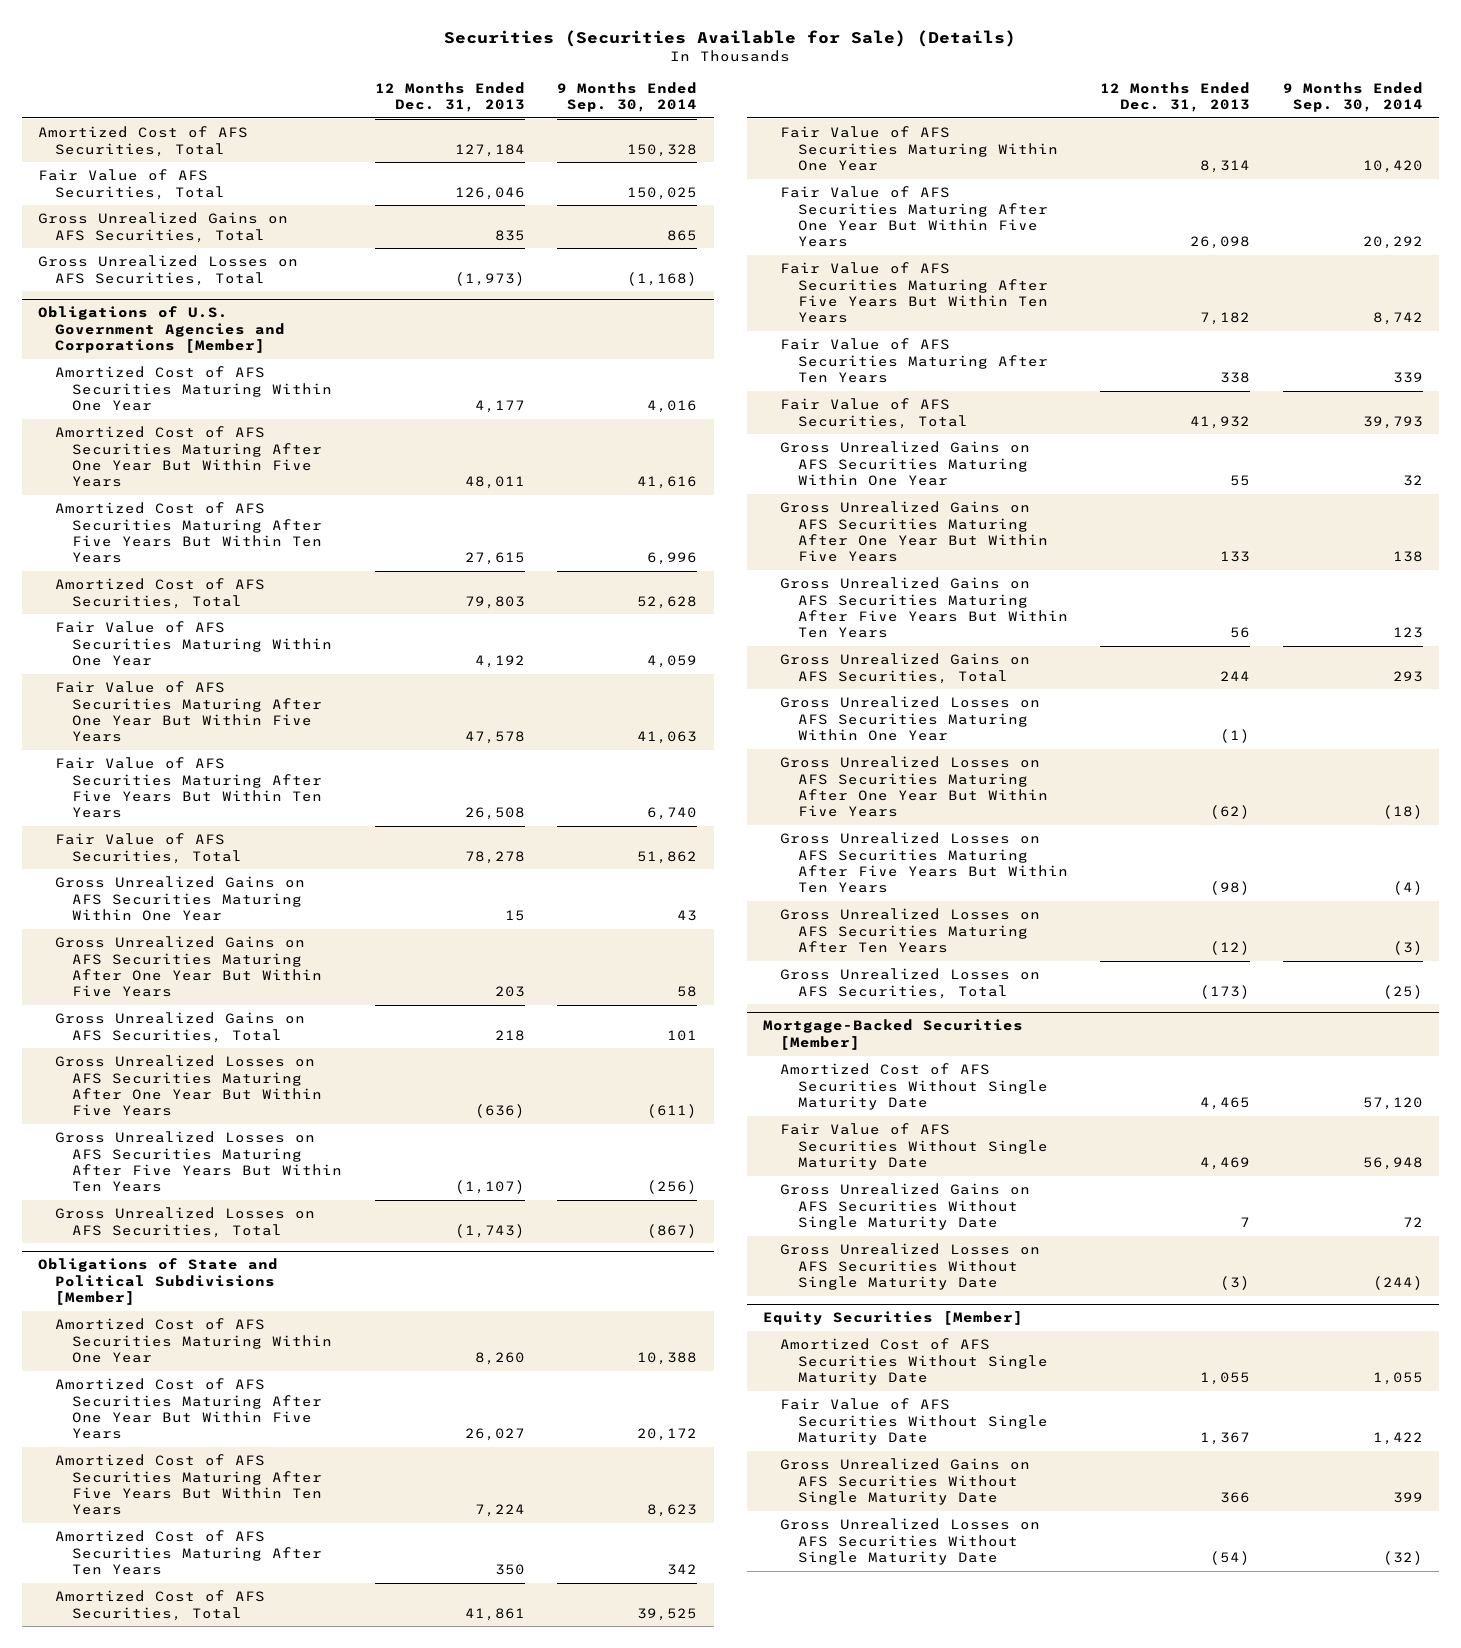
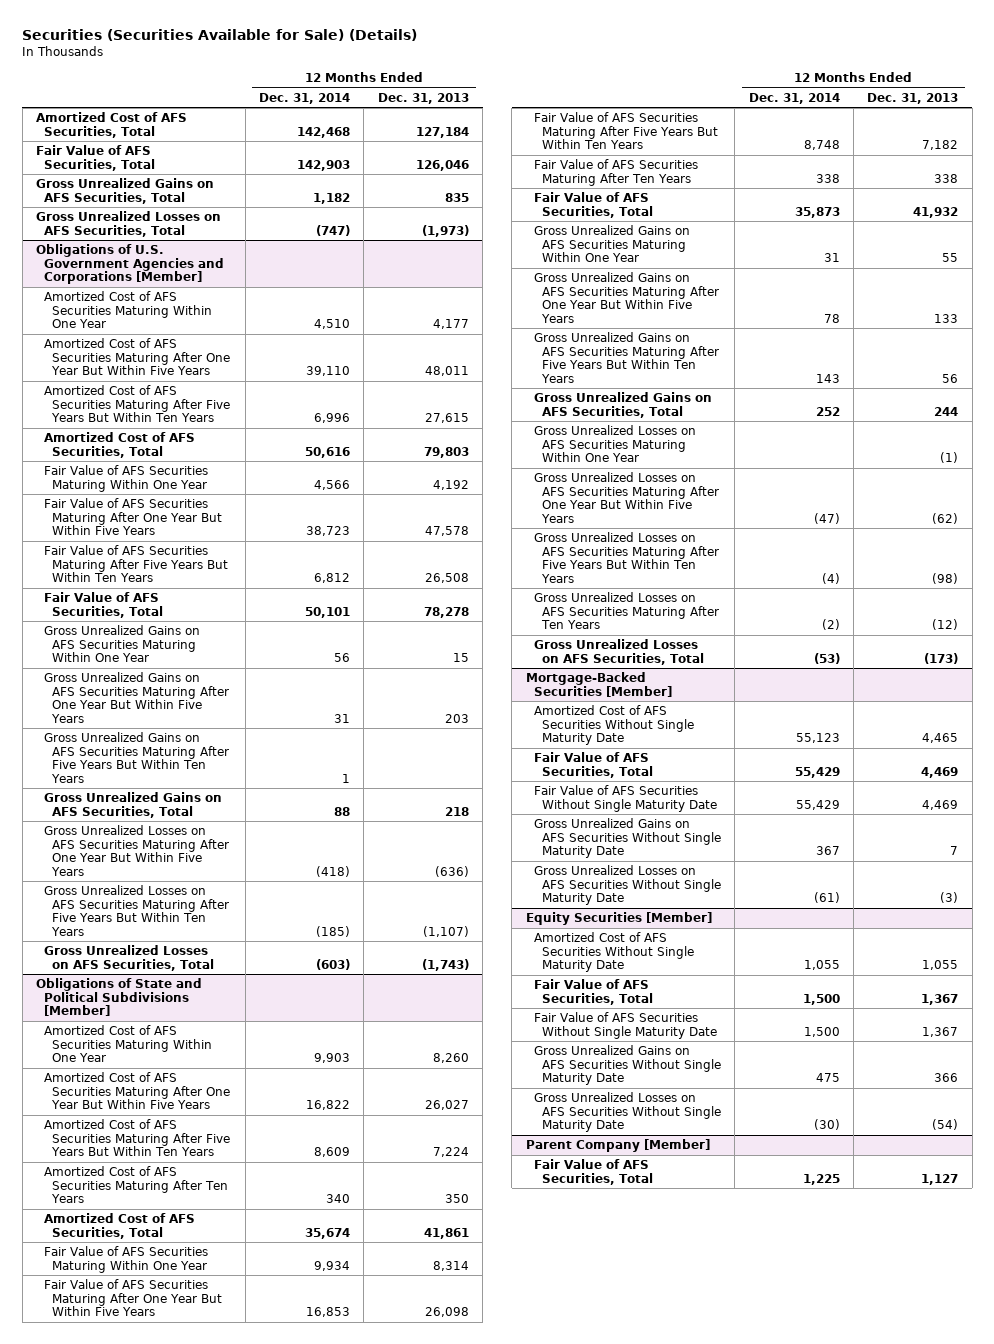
- | 12 Months Ended Dec. 31, 2013 | 9 Months Ended Sep. 30, 2014
+ | 12 Months Ended Dec. 31, 2014 | 12 Months Ended Dec. 31, 2013
@ Obligations of U.S. Government Agencies and Corporations [Member]
+ Gross Unrealized Gains on AFS Securities Maturing After Five Years But Within Ten Years | 1 |
@ Mortgage-Backed Securities [Member]
+ Fair Value of AFS Securities, Total | 55,429 | 4,469
@ Equity Securities [Member]
+ Fair Value of AFS Securities, Total | 1,500 | 1,367
+ Parent Company [Member]
+ Fair Value of AFS Securities, Total | 1,225 | 1,127

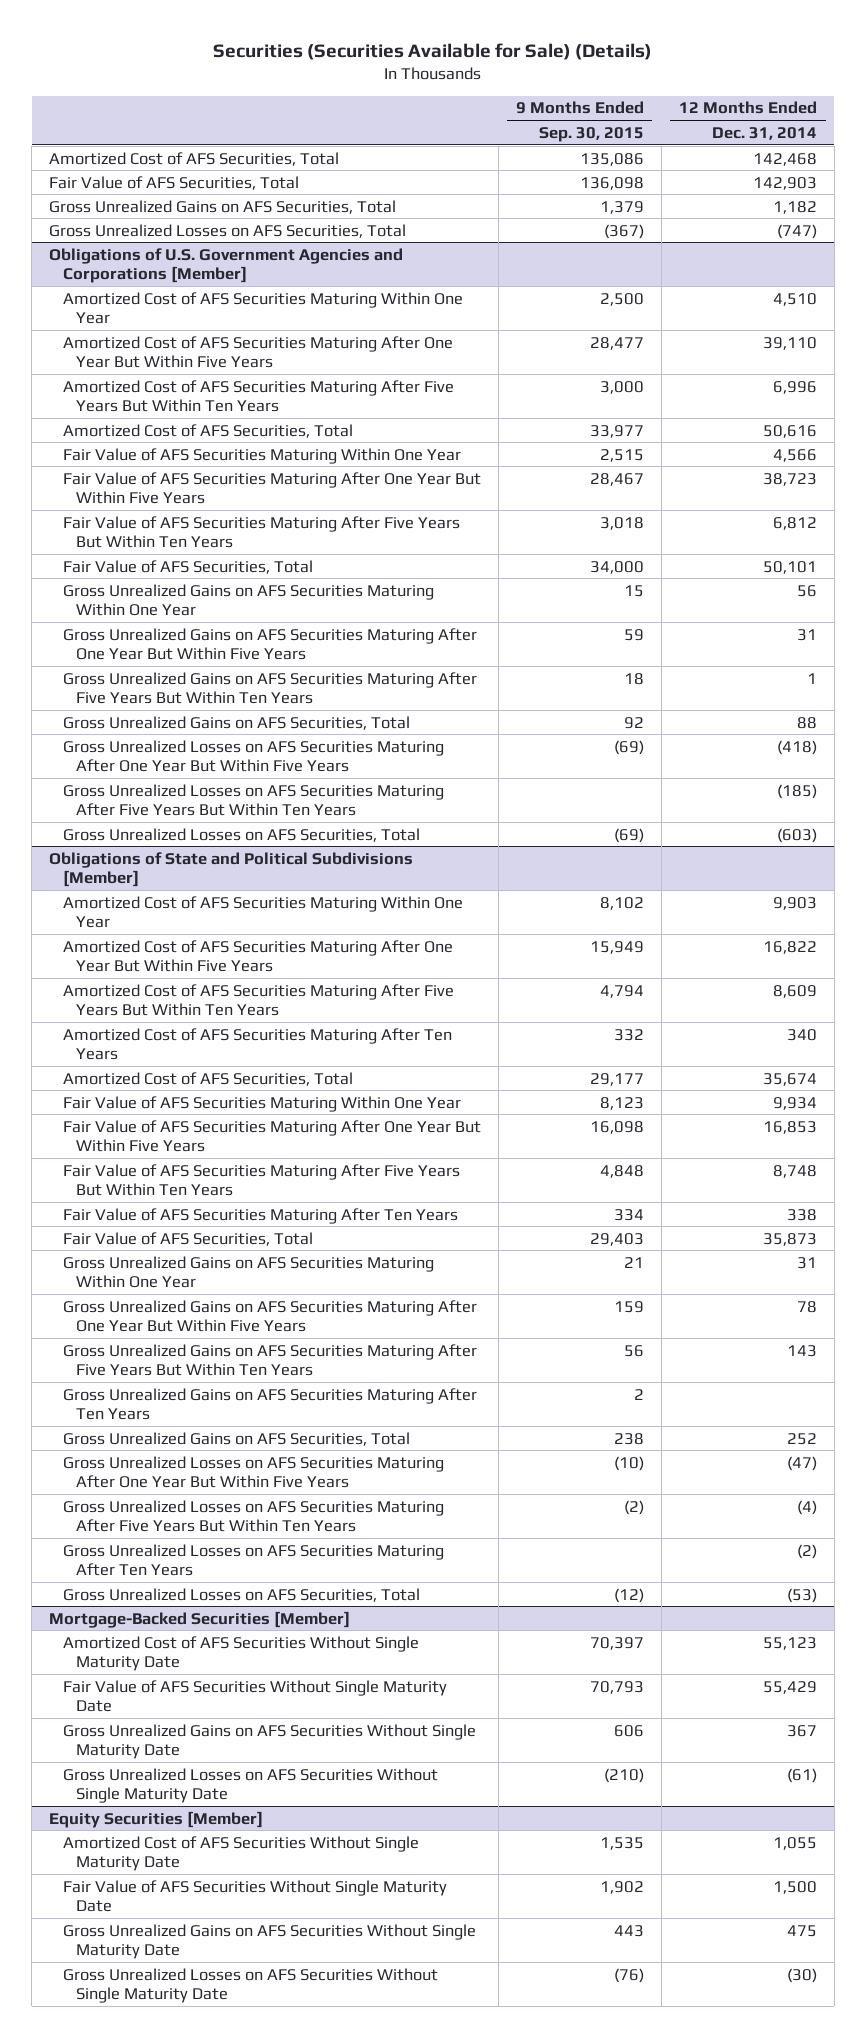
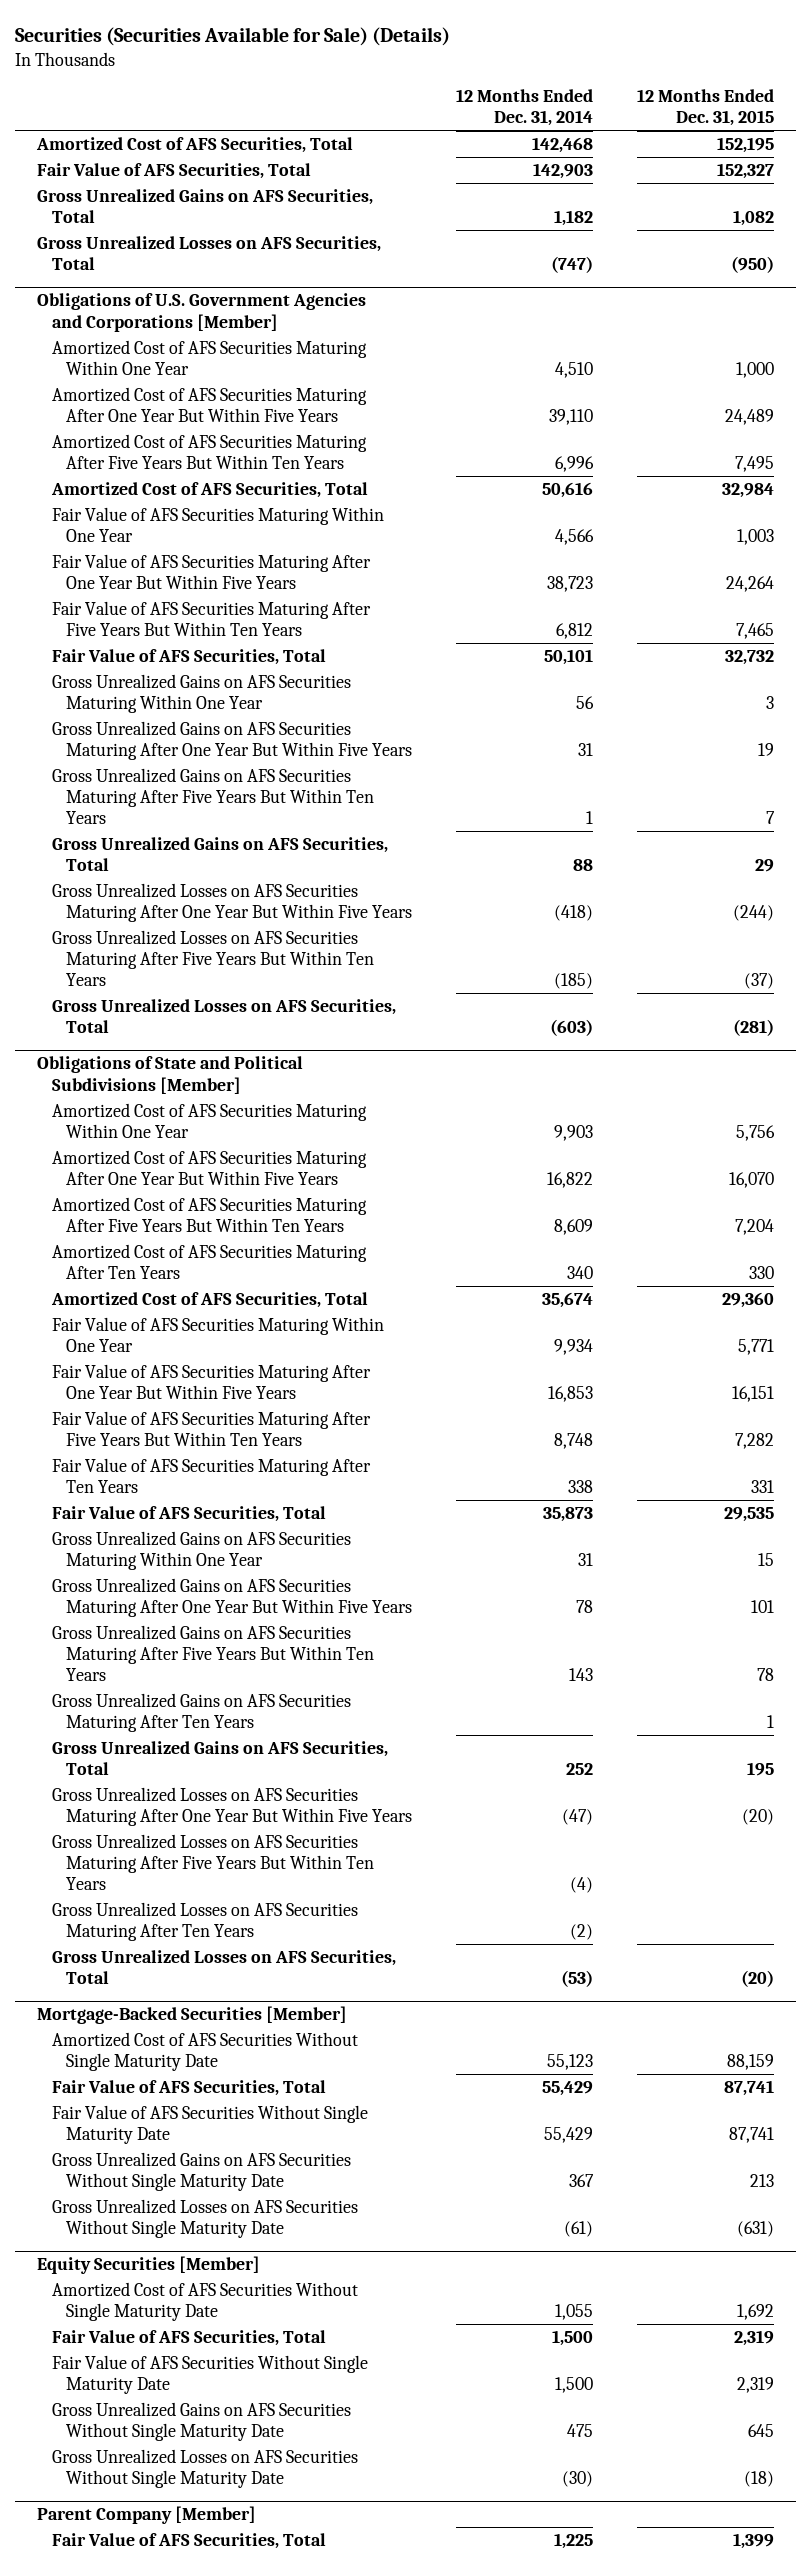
- | 9 Months Ended Sep. 30, 2015 | 12 Months Ended Dec. 31, 2014
+ | 12 Months Ended Dec. 31, 2014 | 12 Months Ended Dec. 31, 2015
@ Mortgage-Backed Securities [Member]
+ Fair Value of AFS Securities, Total | 55,429 | 87,741
@ Equity Securities [Member]
+ Fair Value of AFS Securities, Total | 1,500 | 2,319
+ Parent Company [Member]
+ Fair Value of AFS Securities, Total | 1,225 | 1,399

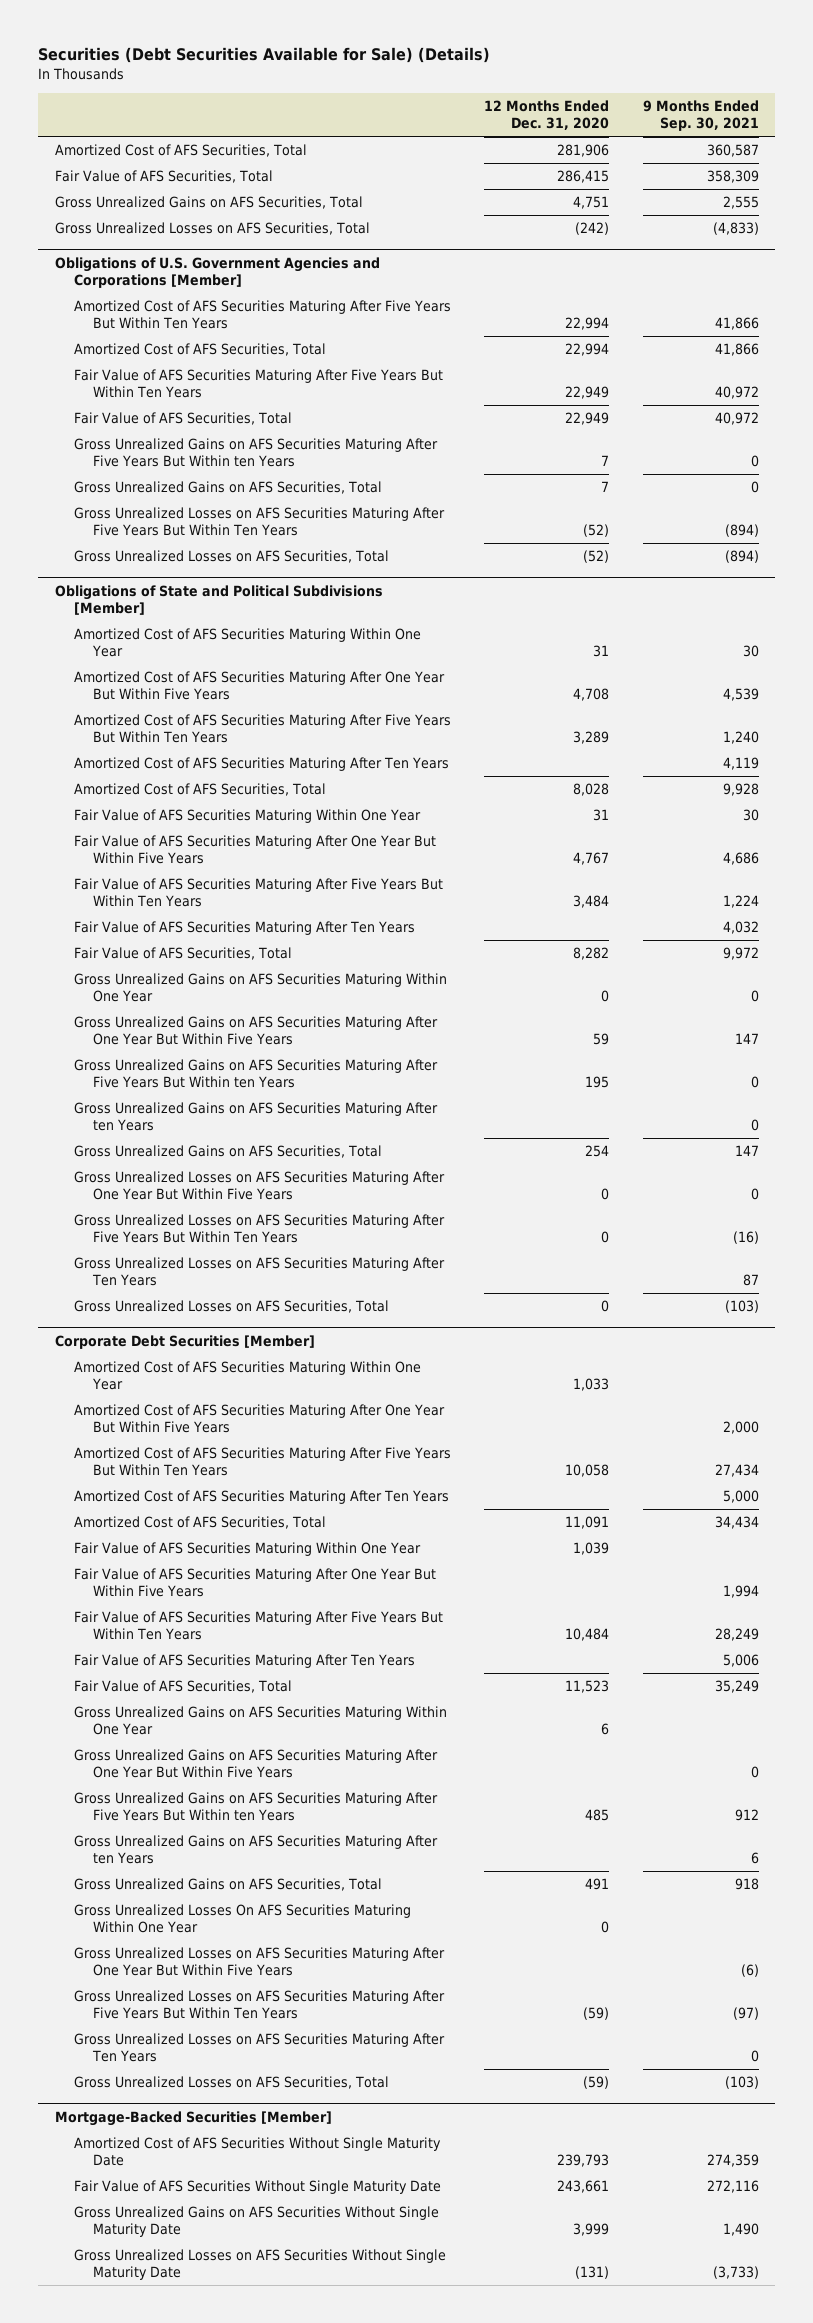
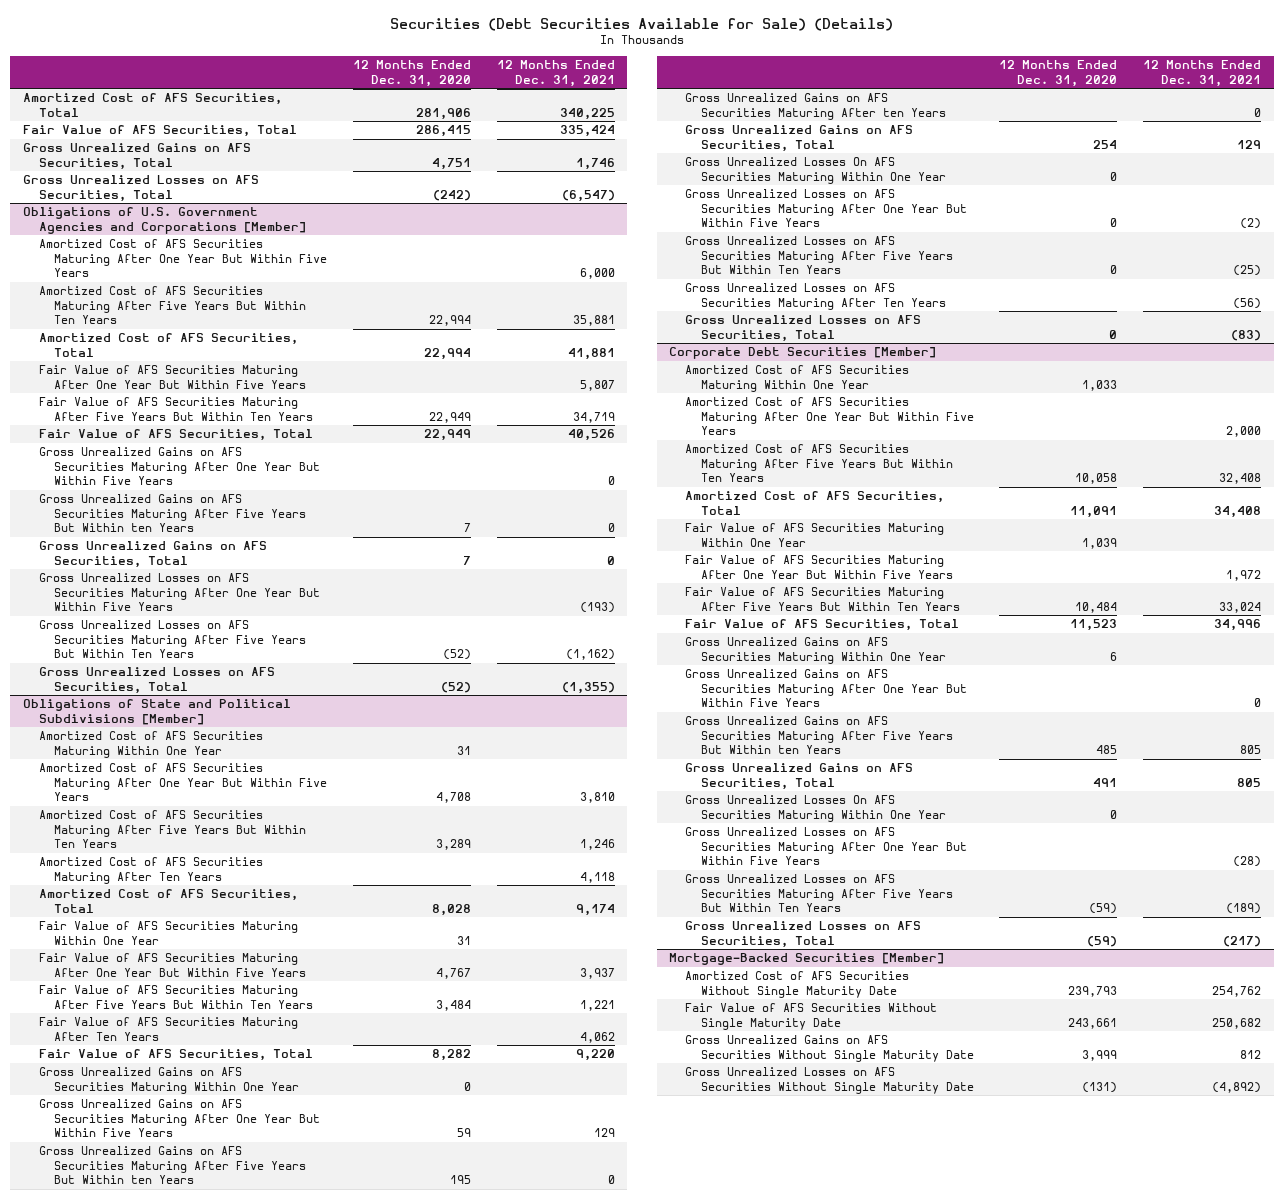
- | 12 Months Ended Dec. 31, 2020 | 9 Months Ended Sep. 30, 2021
+ | 12 Months Ended Dec. 31, 2020 | 12 Months Ended Dec. 31, 2021
@ Obligations of U.S. Government Agencies and Corporations [Member]
+ Amortized Cost of AFS Securities Maturing After One Year But Within Five Years | | 6,000
+ Fair Value of AFS Securities Maturing After One Year But Within Five Years | | 5,807
+ Gross Unrealized Gains on AFS Securities Maturing After One Year But Within Five Years | | 0
+ Gross Unrealized Losses on AFS Securities Maturing After One Year But Within Five Years | | (193)
@ Obligations of State and Political Subdivisions [Member]
+ Gross Unrealized Losses On AFS Securities Maturing Within One Year | 0 |
@ Corporate Debt Securities [Member]
- Amortized Cost of AFS Securities Maturing After Ten Years | | 5,000
- Fair Value of AFS Securities Maturing After Ten Years | | 5,006
- Gross Unrealized Gains on AFS Securities Maturing After ten Years | | 6
- Gross Unrealized Losses on AFS Securities Maturing After Ten Years | | 0

